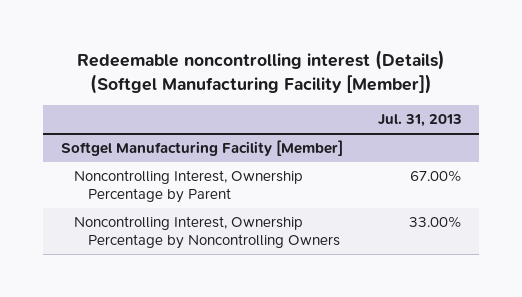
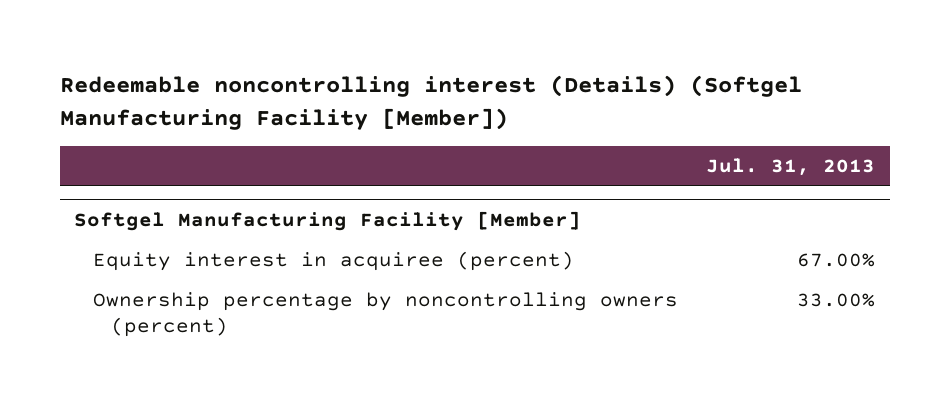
@ Softgel Manufacturing Facility [Member]
- Noncontrolling Interest, Ownership Percentage by Parent | 67.00%
- Noncontrolling Interest, Ownership Percentage by Noncontrolling Owners | 33.00%
+ Equity interest in acquiree (percent) | 67.00%
+ Ownership percentage by noncontrolling owners (percent) | 33.00%

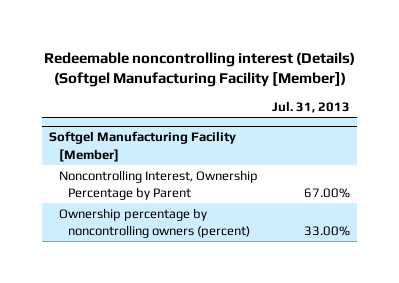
@ Softgel Manufacturing Facility [Member]
- Equity interest in acquiree (percent) | 67.00%
+ Noncontrolling Interest, Ownership Percentage by Parent | 67.00%

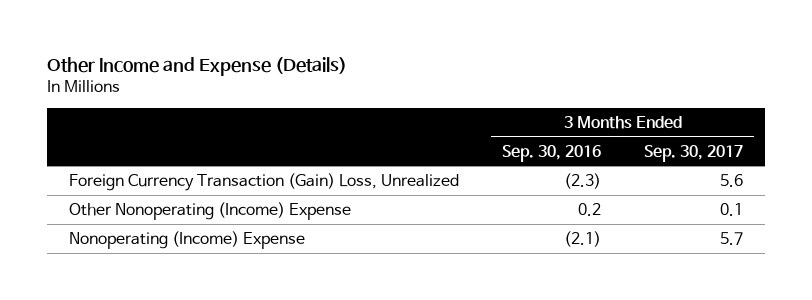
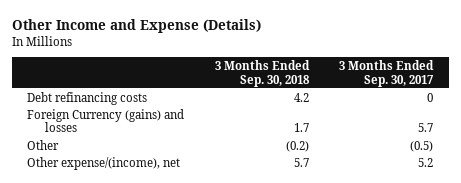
- | 3 Months Ended Sep. 30, 2016 | 3 Months Ended Sep. 30, 2017
+ | 3 Months Ended Sep. 30, 2018 | 3 Months Ended Sep. 30, 2017
- Foreign Currency Transaction (Gain) Loss, Unrealized | (2.3) | 5.6
- Other Nonoperating (Income) Expense | 0.2 | 0.1
- Nonoperating (Income) Expense | (2.1) | 5.7
+ Debt refinancing costs | 4.2 | 0
+ Foreign Currency (gains) and losses | 1.7 | 5.7
+ Other | (0.2) | (0.5)
+ Other expense/(income), net | 5.7 | 5.2

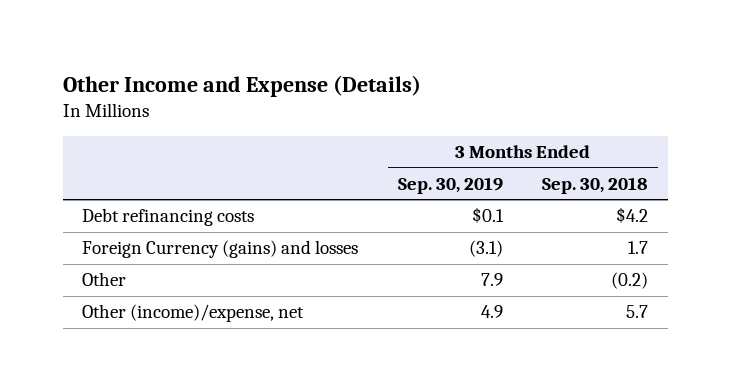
- | 3 Months Ended Sep. 30, 2018 | 3 Months Ended Sep. 30, 2017
+ | 3 Months Ended Sep. 30, 2019 | 3 Months Ended Sep. 30, 2018
- Debt refinancing costs | 4.2 | 0
+ Debt refinancing costs | $0.1 | $4.2
- Other expense/(income), net | 5.7 | 5.2
+ Other (income)/expense, net | 4.9 | 5.7

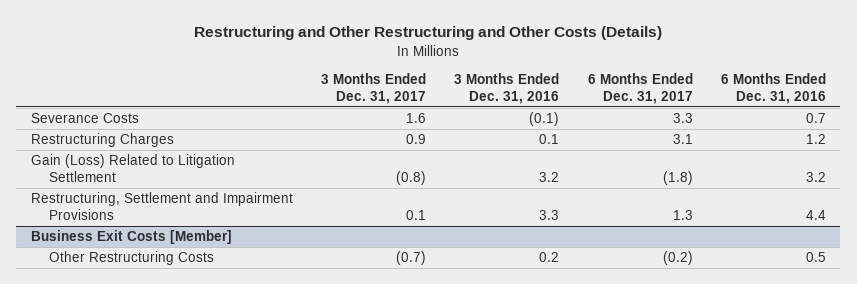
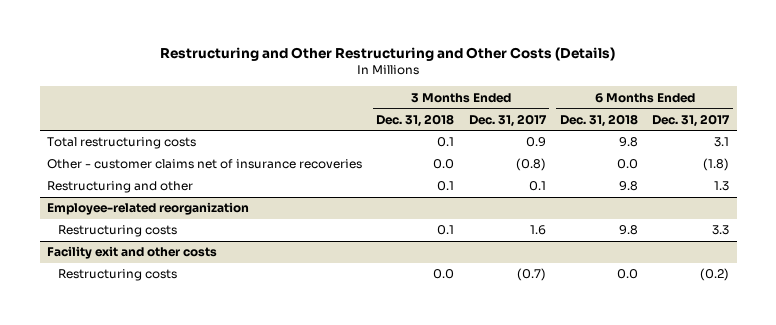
- | 3 Months Ended Dec. 31, 2017 | 3 Months Ended Dec. 31, 2016 | 6 Months Ended Dec. 31, 2017 | 6 Months Ended Dec. 31, 2016
+ | 3 Months Ended Dec. 31, 2018 | 3 Months Ended Dec. 31, 2017 | 6 Months Ended Dec. 31, 2018 | 6 Months Ended Dec. 31, 2017
- Severance Costs | 1.6 | (0.1) | 3.3 | 0.7
- Restructuring Charges | 0.9 | 0.1 | 3.1 | 1.2
- Gain (Loss) Related to Litigation Settlement | (0.8) | 3.2 | (1.8) | 3.2
- Restructuring, Settlement and Impairment Provisions | 0.1 | 3.3 | 1.3 | 4.4
- Business Exit Costs [Member]
- Other Restructuring Costs | (0.7) | 0.2 | (0.2) | 0.5
+ Total restructuring costs | 0.1 | 0.9 | 9.8 | 3.1
+ Other - customer claims net of insurance recoveries | 0.0 | (0.8) | 0.0 | (1.8)
+ Restructuring and other | 0.1 | 0.1 | 9.8 | 1.3
+ Employee-related reorganization
+ Restructuring costs | 0.1 | 1.6 | 9.8 | 3.3
+ Facility exit and other costs
+ Restructuring costs | 0.0 | (0.7) | 0.0 | (0.2)

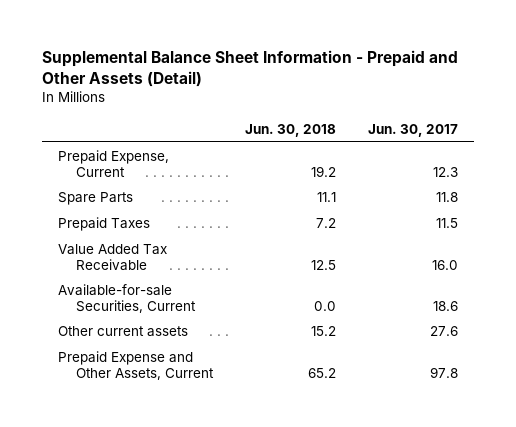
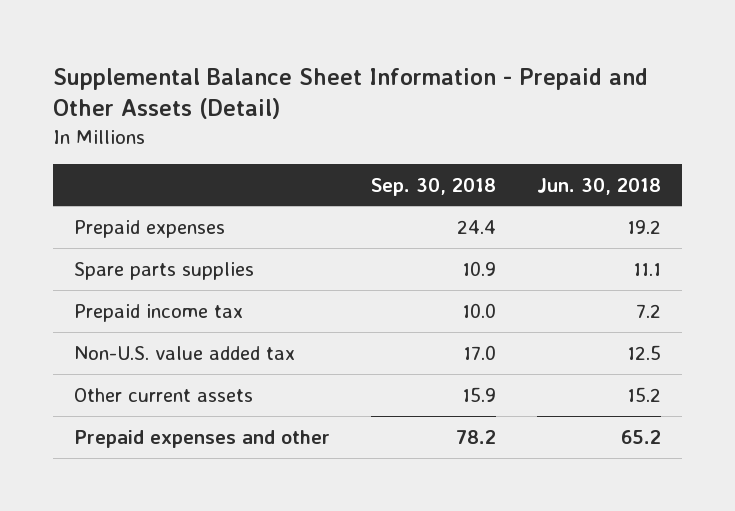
- | Jun. 30, 2018 | Jun. 30, 2017
+ | Sep. 30, 2018 | Jun. 30, 2018
- Prepaid Expense, Current | 19.2 | 12.3
- Spare Parts | 11.1 | 11.8
- Prepaid Taxes | 7.2 | 11.5
- Value Added Tax Receivable | 12.5 | 16.0
- Available-for-sale Securities, Current | 0.0 | 18.6
+ Prepaid expenses | 24.4 | 19.2
+ Spare parts supplies | 10.9 | 11.1
+ Prepaid income tax | 10.0 | 7.2
+ Non-U.S. value added tax | 17.0 | 12.5
- Prepaid Expense and Other Assets, Current | 65.2 | 97.8
+ Prepaid expenses and other | 78.2 | 65.2

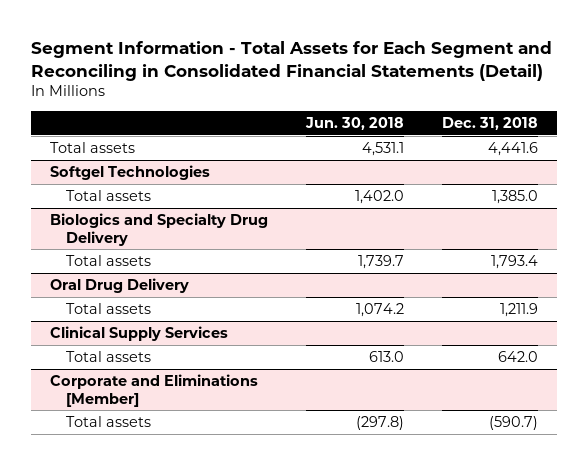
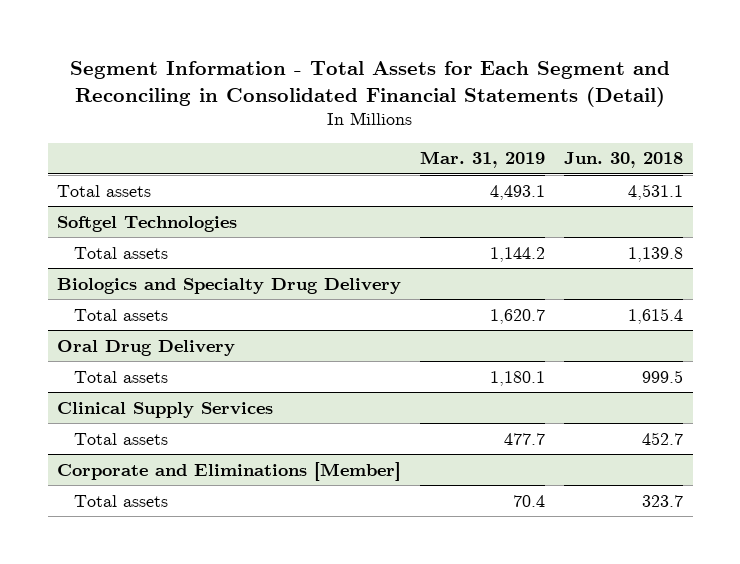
- | Jun. 30, 2018 | Dec. 31, 2018
+ | Mar. 31, 2019 | Jun. 30, 2018
@ Softgel Technologies
- Total assets | 1,402.0 | 1,385.0
+ Total assets | 1,144.2 | 1,139.8
@ Biologics and Specialty Drug Delivery
- Total assets | 1,739.7 | 1,793.4
+ Total assets | 1,620.7 | 1,615.4
@ Oral Drug Delivery
- Total assets | 1,074.2 | 1,211.9
+ Total assets | 1,180.1 | 999.5
@ Clinical Supply Services
- Total assets | 613.0 | 642.0
+ Total assets | 477.7 | 452.7
@ Corporate and Eliminations [Member]
- Total assets | (297.8) | (590.7)
+ Total assets | 70.4 | 323.7

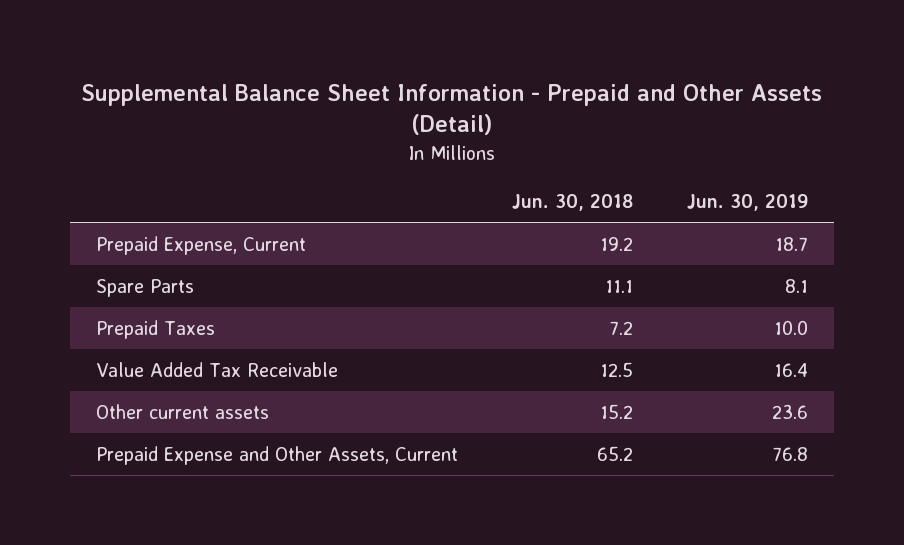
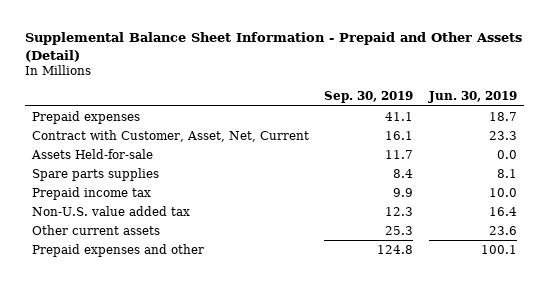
- | Jun. 30, 2018 | Jun. 30, 2019
+ | Sep. 30, 2019 | Jun. 30, 2019
- Prepaid Expense, Current | 19.2 | 18.7
- Spare Parts | 11.1 | 8.1
- Prepaid Taxes | 7.2 | 10.0
- Value Added Tax Receivable | 12.5 | 16.4
+ Prepaid expenses | 41.1 | 18.7
+ Contract with Customer, Asset, Net, Current | 16.1 | 23.3
+ Assets Held-for-sale | 11.7 | 0.0
+ Spare parts supplies | 8.4 | 8.1
+ Prepaid income tax | 9.9 | 10.0
+ Non-U.S. value added tax | 12.3 | 16.4
- Prepaid Expense and Other Assets, Current | 65.2 | 76.8
+ Prepaid expenses and other | 124.8 | 100.1

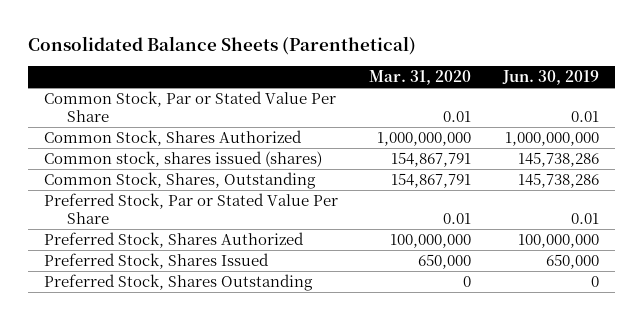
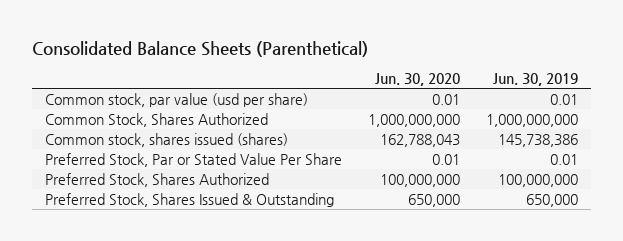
- | Mar. 31, 2020 | Jun. 30, 2019
+ | Jun. 30, 2020 | Jun. 30, 2019
- Common Stock, Par or Stated Value Per Share | 0.01 | 0.01
+ Common stock, par value (usd per share) | 0.01 | 0.01
- Common stock, shares issued (shares) | 154,867,791 | 145,738,286
- Common Stock, Shares, Outstanding | 154,867,791 | 145,738,286
+ Common stock, shares issued (shares) | 162,788,043 | 145,738,386
- Preferred Stock, Shares Issued | 650,000 | 650,000
- Preferred Stock, Shares Outstanding | 0 | 0
+ Preferred Stock, Shares Issued & Outstanding | 650,000 | 650,000

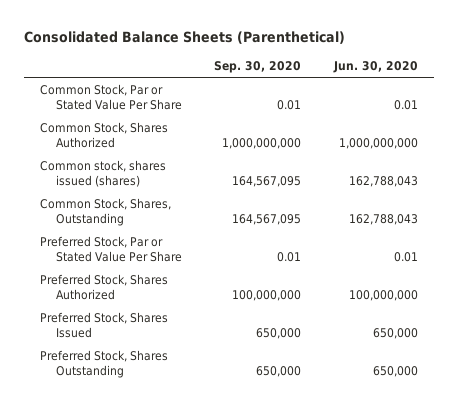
- | Jun. 30, 2020 | Jun. 30, 2019
+ | Sep. 30, 2020 | Jun. 30, 2020
- Common stock, par value (usd per share) | 0.01 | 0.01
+ Common Stock, Par or Stated Value Per Share | 0.01 | 0.01
+ Common Stock, Shares, Outstanding | 164,567,095 | 162,788,043
- Preferred Stock, Shares Issued & Outstanding | 650,000 | 650,000
+ Preferred Stock, Shares Issued | 650,000 | 650,000
+ Preferred Stock, Shares Outstanding | 650,000 | 650,000

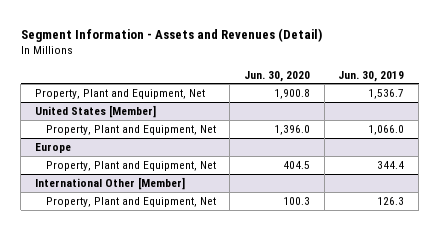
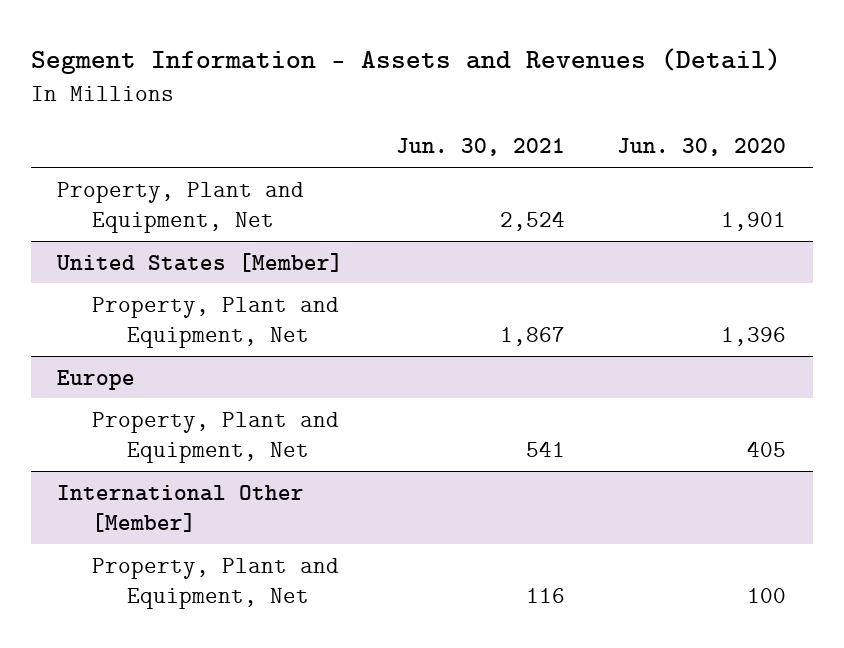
- | Jun. 30, 2020 | Jun. 30, 2019
+ | Jun. 30, 2021 | Jun. 30, 2020
- Property, Plant and Equipment, Net | 1,900.8 | 1,536.7
+ Property, Plant and Equipment, Net | 2,524 | 1,901
@ United States [Member]
- Property, Plant and Equipment, Net | 1,396.0 | 1,066.0
+ Property, Plant and Equipment, Net | 1,867 | 1,396
@ Europe
- Property, Plant and Equipment, Net | 404.5 | 344.4
+ Property, Plant and Equipment, Net | 541 | 405
@ International Other [Member]
- Property, Plant and Equipment, Net | 100.3 | 126.3
+ Property, Plant and Equipment, Net | 116 | 100

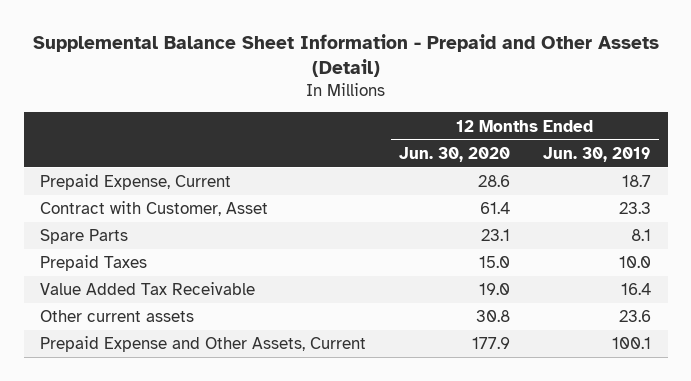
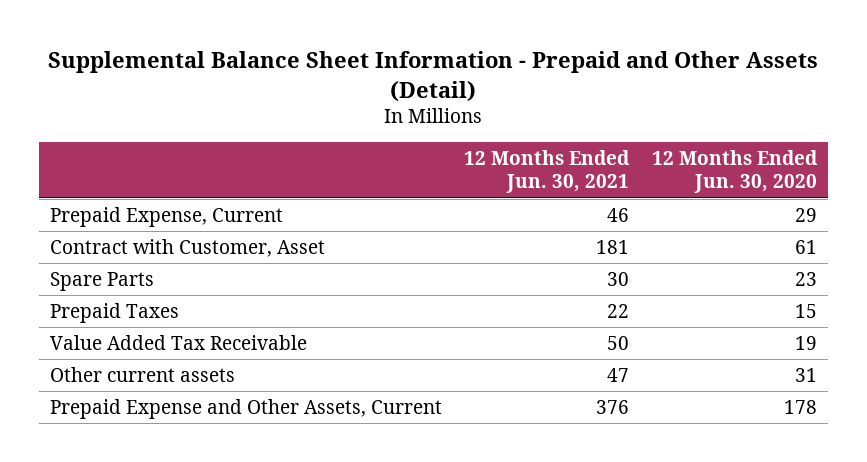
- | 12 Months Ended Jun. 30, 2020 | 12 Months Ended Jun. 30, 2019
+ | 12 Months Ended Jun. 30, 2021 | 12 Months Ended Jun. 30, 2020
- Prepaid Expense, Current | 28.6 | 18.7
- Contract with Customer, Asset | 61.4 | 23.3
- Spare Parts | 23.1 | 8.1
- Prepaid Taxes | 15.0 | 10.0
- Value Added Tax Receivable | 19.0 | 16.4
- Other current assets | 30.8 | 23.6
- Prepaid Expense and Other Assets, Current | 177.9 | 100.1
+ Prepaid Expense, Current | 46 | 29
+ Contract with Customer, Asset | 181 | 61
+ Spare Parts | 30 | 23
+ Prepaid Taxes | 22 | 15
+ Value Added Tax Receivable | 50 | 19
+ Other current assets | 47 | 31
+ Prepaid Expense and Other Assets, Current | 376 | 178

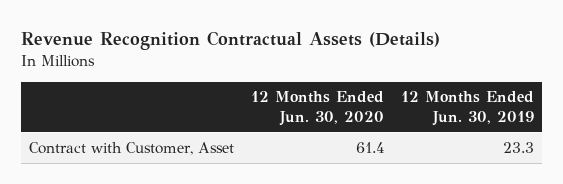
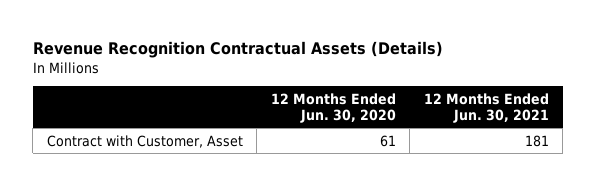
- | 12 Months Ended Jun. 30, 2020 | 12 Months Ended Jun. 30, 2019
+ | 12 Months Ended Jun. 30, 2020 | 12 Months Ended Jun. 30, 2021
- Contract with Customer, Asset | 61.4 | 23.3
+ Contract with Customer, Asset | 61 | 181

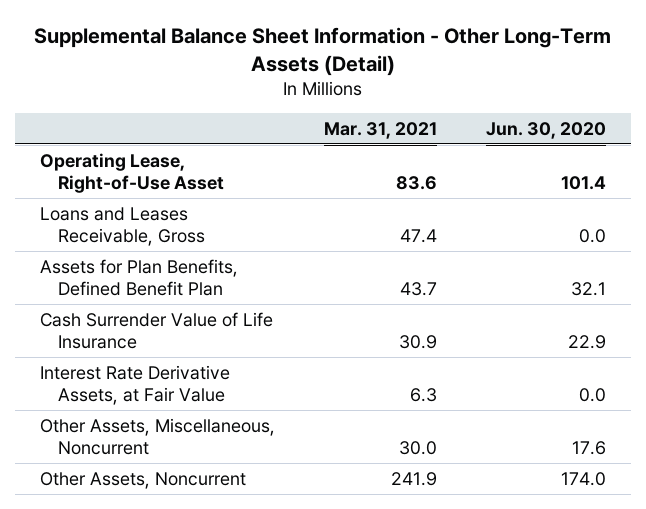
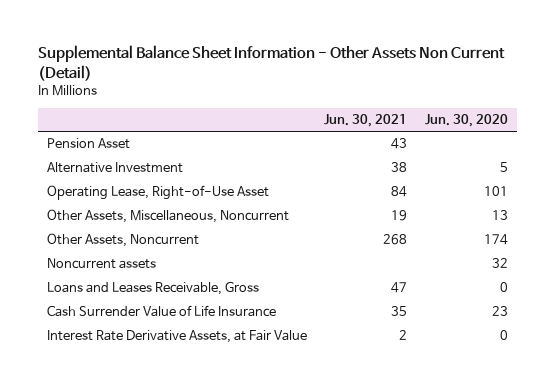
- Supplemental Balance Sheet Information - Other Long-Term Assets (Detail)
+ Supplemental Balance Sheet Information - Other Assets Non Current (Detail)
- | Mar. 31, 2021 | Jun. 30, 2020
+ | Jun. 30, 2021 | Jun. 30, 2020
- Operating Lease, Right-of-Use Asset | 83.6 | 101.4
- Loans and Leases Receivable, Gross | 47.4 | 0.0
- Assets for Plan Benefits, Defined Benefit Plan | 43.7 | 32.1
- Cash Surrender Value of Life Insurance | 30.9 | 22.9
- Interest Rate Derivative Assets, at Fair Value | 6.3 | 0.0
- Other Assets, Miscellaneous, Noncurrent | 30.0 | 17.6
- Other Assets, Noncurrent | 241.9 | 174.0
+ Pension Asset | 43 |
+ Alternative Investment | 38 | 5
+ Operating Lease, Right-of-Use Asset | 84 | 101
+ Other Assets, Miscellaneous, Noncurrent | 19 | 13
+ Other Assets, Noncurrent | 268 | 174
+ Noncurrent assets | | 32
+ Loans and Leases Receivable, Gross | 47 | 0
+ Cash Surrender Value of Life Insurance | 35 | 23
+ Interest Rate Derivative Assets, at Fair Value | 2 | 0

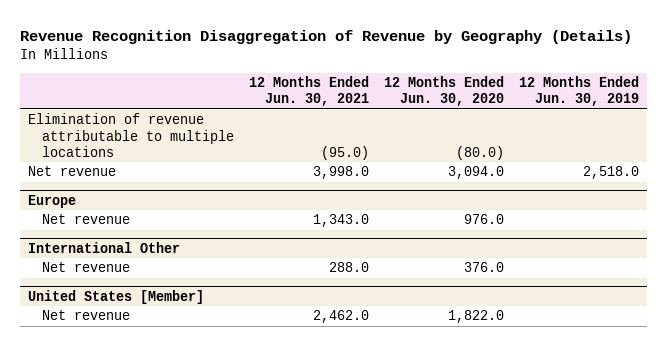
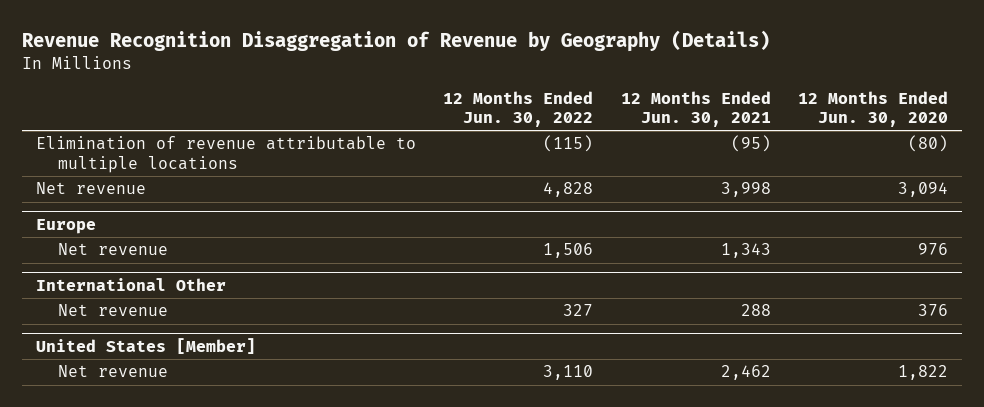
- | 12 Months Ended Jun. 30, 2021 | 12 Months Ended Jun. 30, 2020 | 12 Months Ended Jun. 30, 2019
+ | 12 Months Ended Jun. 30, 2022 | 12 Months Ended Jun. 30, 2021 | 12 Months Ended Jun. 30, 2020
- Elimination of revenue attributable to multiple locations | (95.0) | (80.0) |
- Net revenue | 3,998.0 | 3,094.0 | 2,518.0
+ Elimination of revenue attributable to multiple locations | (115) | (95) | (80)
+ Net revenue | 4,828 | 3,998 | 3,094
@ Europe
- Net revenue | 1,343.0 | 976.0 |
+ Net revenue | 1,506 | 1,343 | 976
@ International Other
- Net revenue | 288.0 | 376.0 |
+ Net revenue | 327 | 288 | 376
@ United States [Member]
- Net revenue | 2,462.0 | 1,822.0 |
+ Net revenue | 3,110 | 2,462 | 1,822

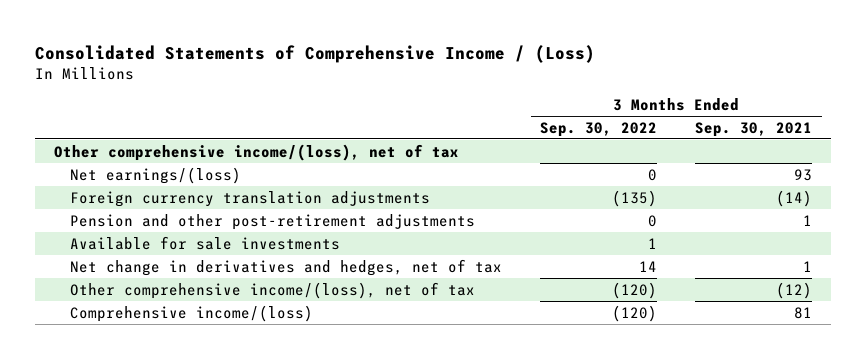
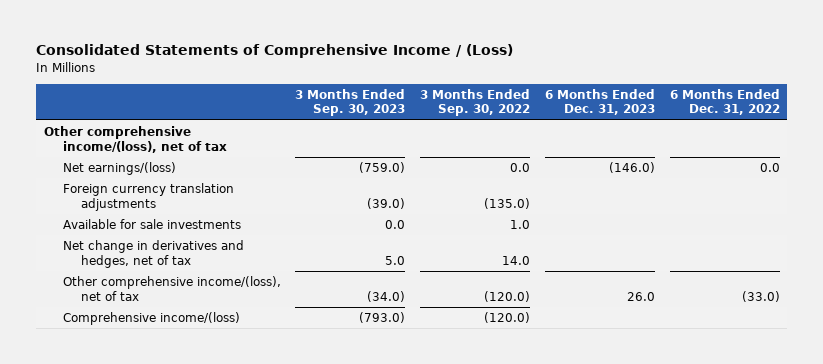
- | 3 Months Ended Sep. 30, 2022 | 3 Months Ended Sep. 30, 2021
+ | 3 Months Ended Sep. 30, 2023 | 3 Months Ended Sep. 30, 2022 | 6 Months Ended Dec. 31, 2023 | 6 Months Ended Dec. 31, 2022
- Net earnings/(loss) | 0 | 93
- Foreign currency translation adjustments | (135) | (14)
- Pension and other post-retirement adjustments | 0 | 1
- Available for sale investments | 1 |
- Net change in derivatives and hedges, net of tax | 14 | 1
- Other comprehensive income/(loss), net of tax | (120) | (12)
- Comprehensive income/(loss) | (120) | 81
+ Net earnings/(loss) | (759.0) | 0.0 | (146.0) | 0.0
+ Foreign currency translation adjustments | (39.0) | (135.0) | |
+ Available for sale investments | 0.0 | 1.0 | |
+ Net change in derivatives and hedges, net of tax | 5.0 | 14.0 | |
+ Other comprehensive income/(loss), net of tax | (34.0) | (120.0) | 26.0 | (33.0)
+ Comprehensive income/(loss) | (793.0) | (120.0) | |

